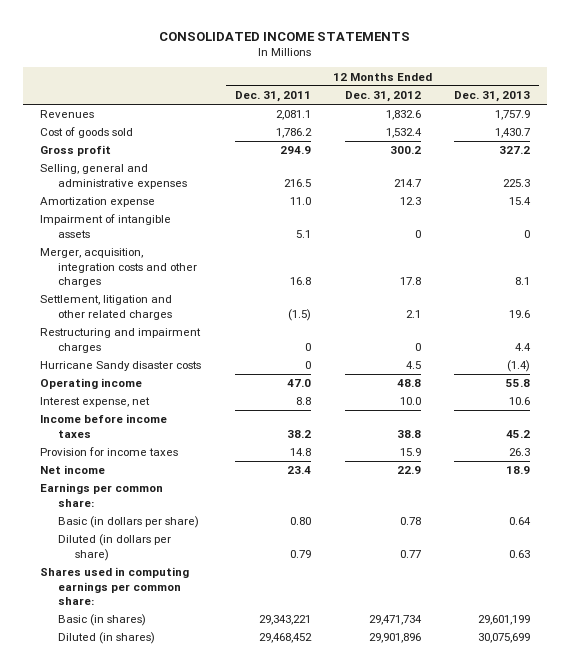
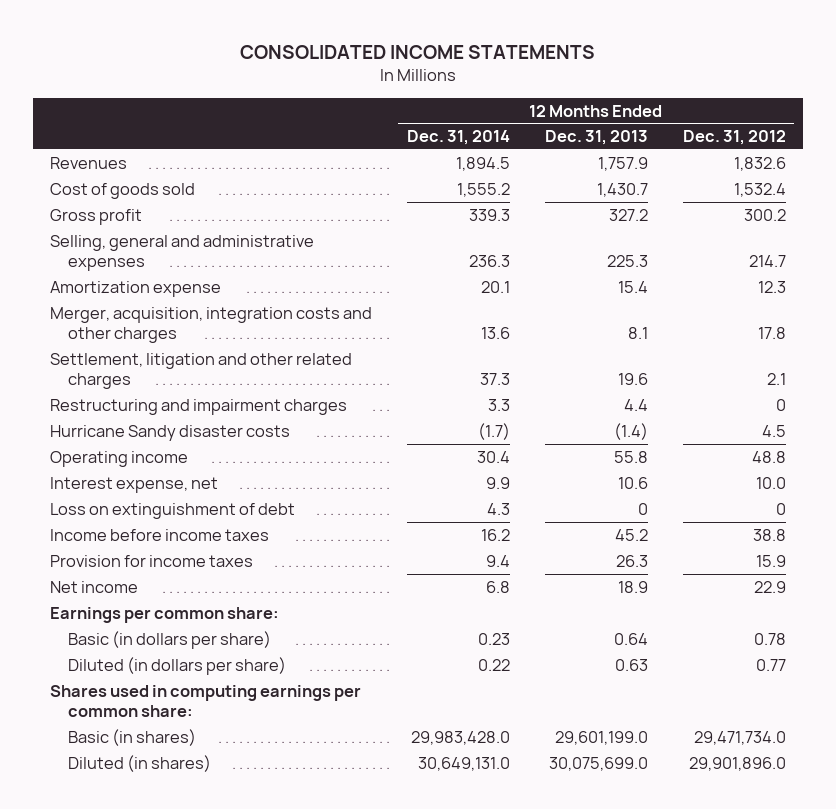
- | 12 Months Ended Dec. 31, 2011 | 12 Months Ended Dec. 31, 2012 | 12 Months Ended Dec. 31, 2013
+ | 12 Months Ended Dec. 31, 2014 | 12 Months Ended Dec. 31, 2013 | 12 Months Ended Dec. 31, 2012
- Impairment of intangible assets | 5.1 | 0 | 0
+ Loss on extinguishment of debt | 4.3 | 0 | 0
- Basic (in shares) | 29,343,221 | 29,471,734 | 29,601,199
- Diluted (in shares) | 29,468,452 | 29,901,896 | 30,075,699
+ Basic (in shares) | 29,983,428.0 | 29,601,199.0 | 29,471,734.0
+ Diluted (in shares) | 30,649,131.0 | 30,075,699.0 | 29,901,896.0

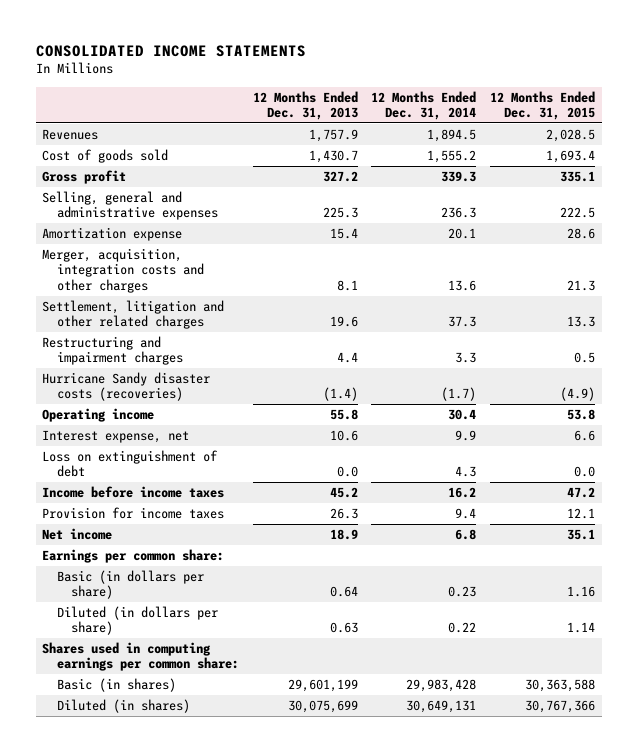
- | 12 Months Ended Dec. 31, 2014 | 12 Months Ended Dec. 31, 2013 | 12 Months Ended Dec. 31, 2012
+ | 12 Months Ended Dec. 31, 2013 | 12 Months Ended Dec. 31, 2014 | 12 Months Ended Dec. 31, 2015
- Hurricane Sandy disaster costs | (1.7) | (1.4) | 4.5
+ Hurricane Sandy disaster costs (recoveries) | (1.4) | (1.7) | (4.9)
- Loss on extinguishment of debt | 4.3 | 0 | 0
+ Loss on extinguishment of debt | 0.0 | 4.3 | 0.0
- Basic (in shares) | 29,983,428.0 | 29,601,199.0 | 29,471,734.0
- Diluted (in shares) | 30,649,131.0 | 30,075,699.0 | 29,901,896.0
+ Basic (in shares) | 29,601,199 | 29,983,428 | 30,363,588
+ Diluted (in shares) | 30,075,699 | 30,649,131 | 30,767,366

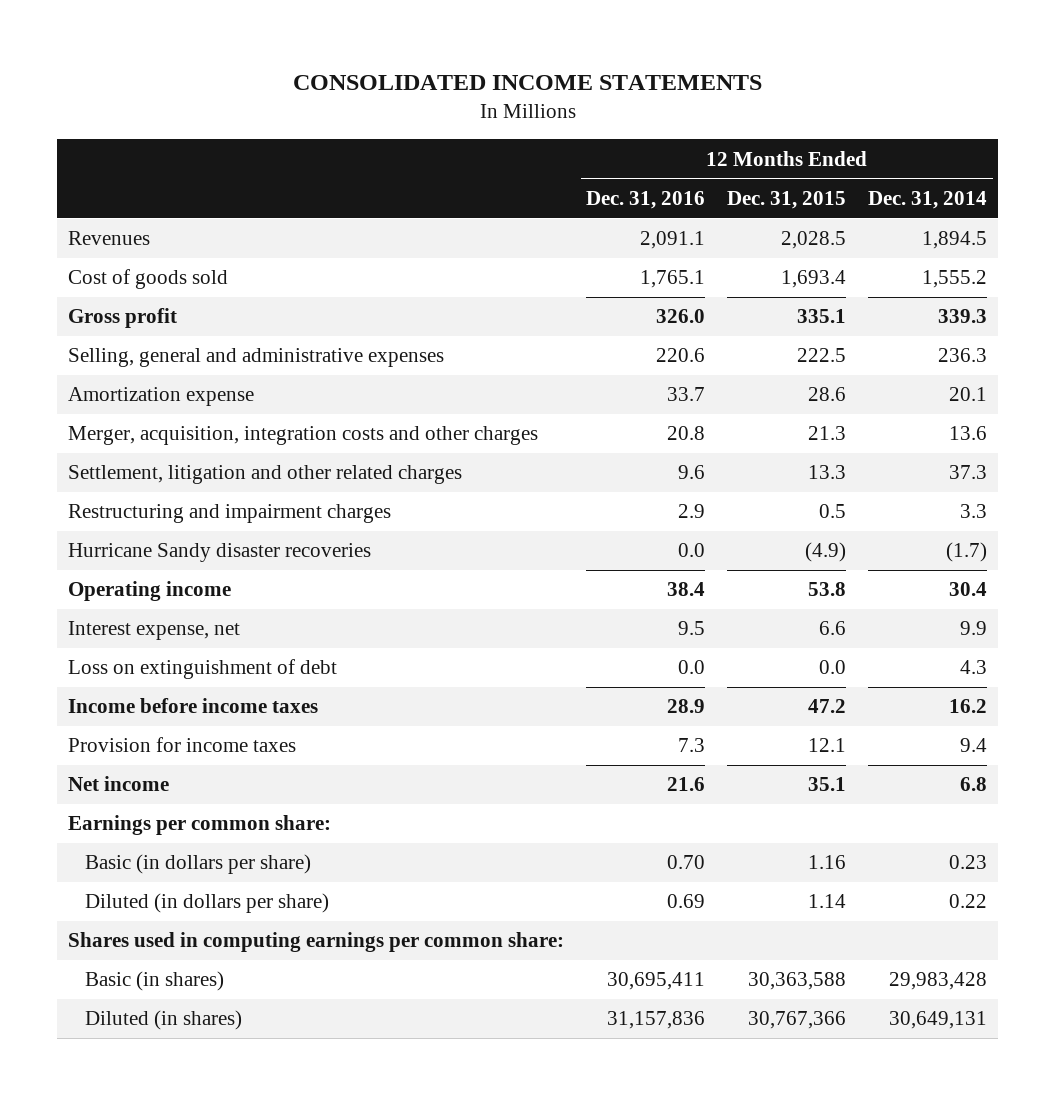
- | 12 Months Ended Dec. 31, 2013 | 12 Months Ended Dec. 31, 2014 | 12 Months Ended Dec. 31, 2015
+ | 12 Months Ended Dec. 31, 2016 | 12 Months Ended Dec. 31, 2015 | 12 Months Ended Dec. 31, 2014
- Hurricane Sandy disaster costs (recoveries) | (1.4) | (1.7) | (4.9)
+ Hurricane Sandy disaster recoveries | 0.0 | (4.9) | (1.7)

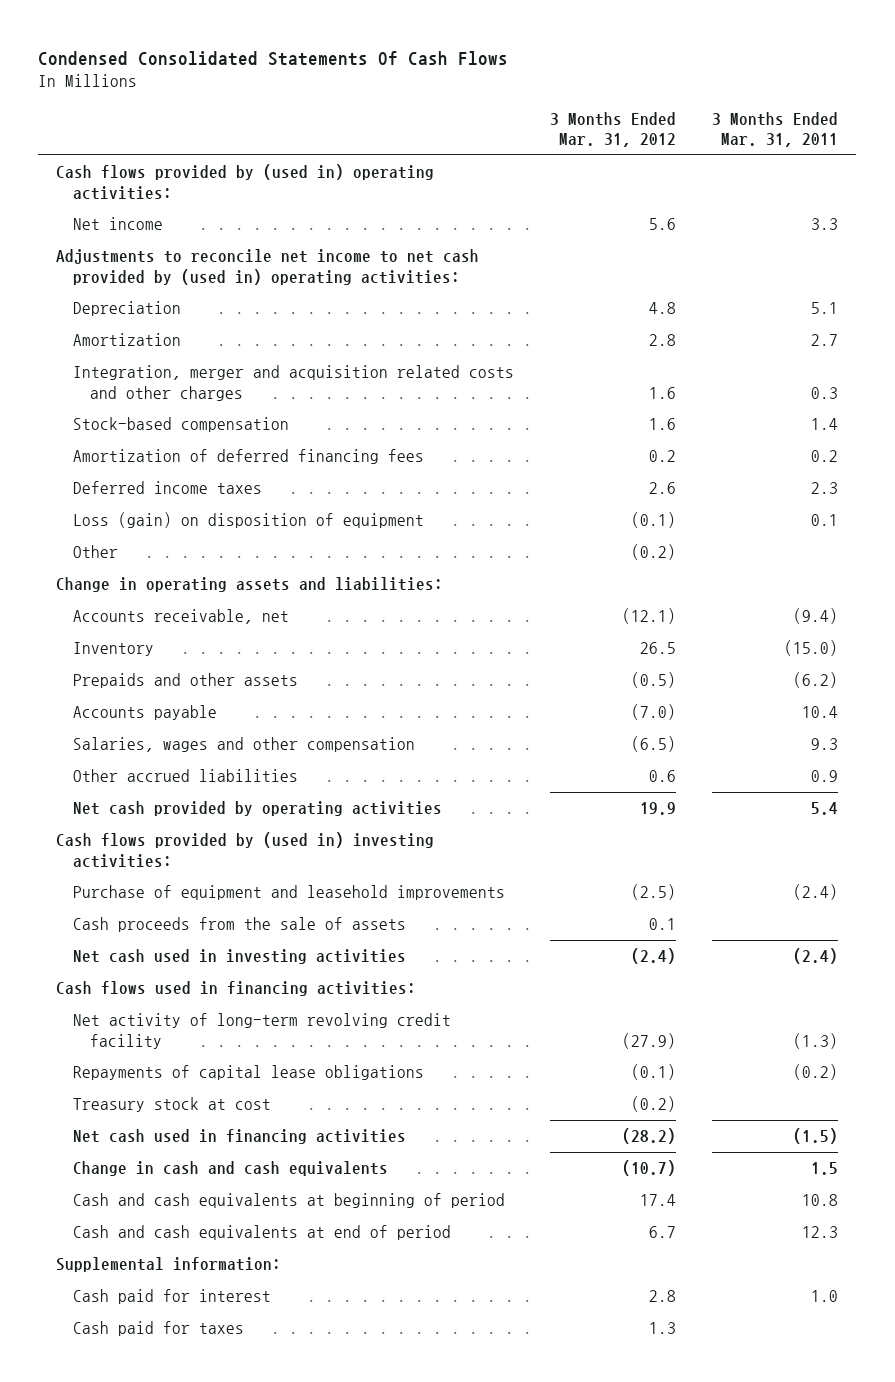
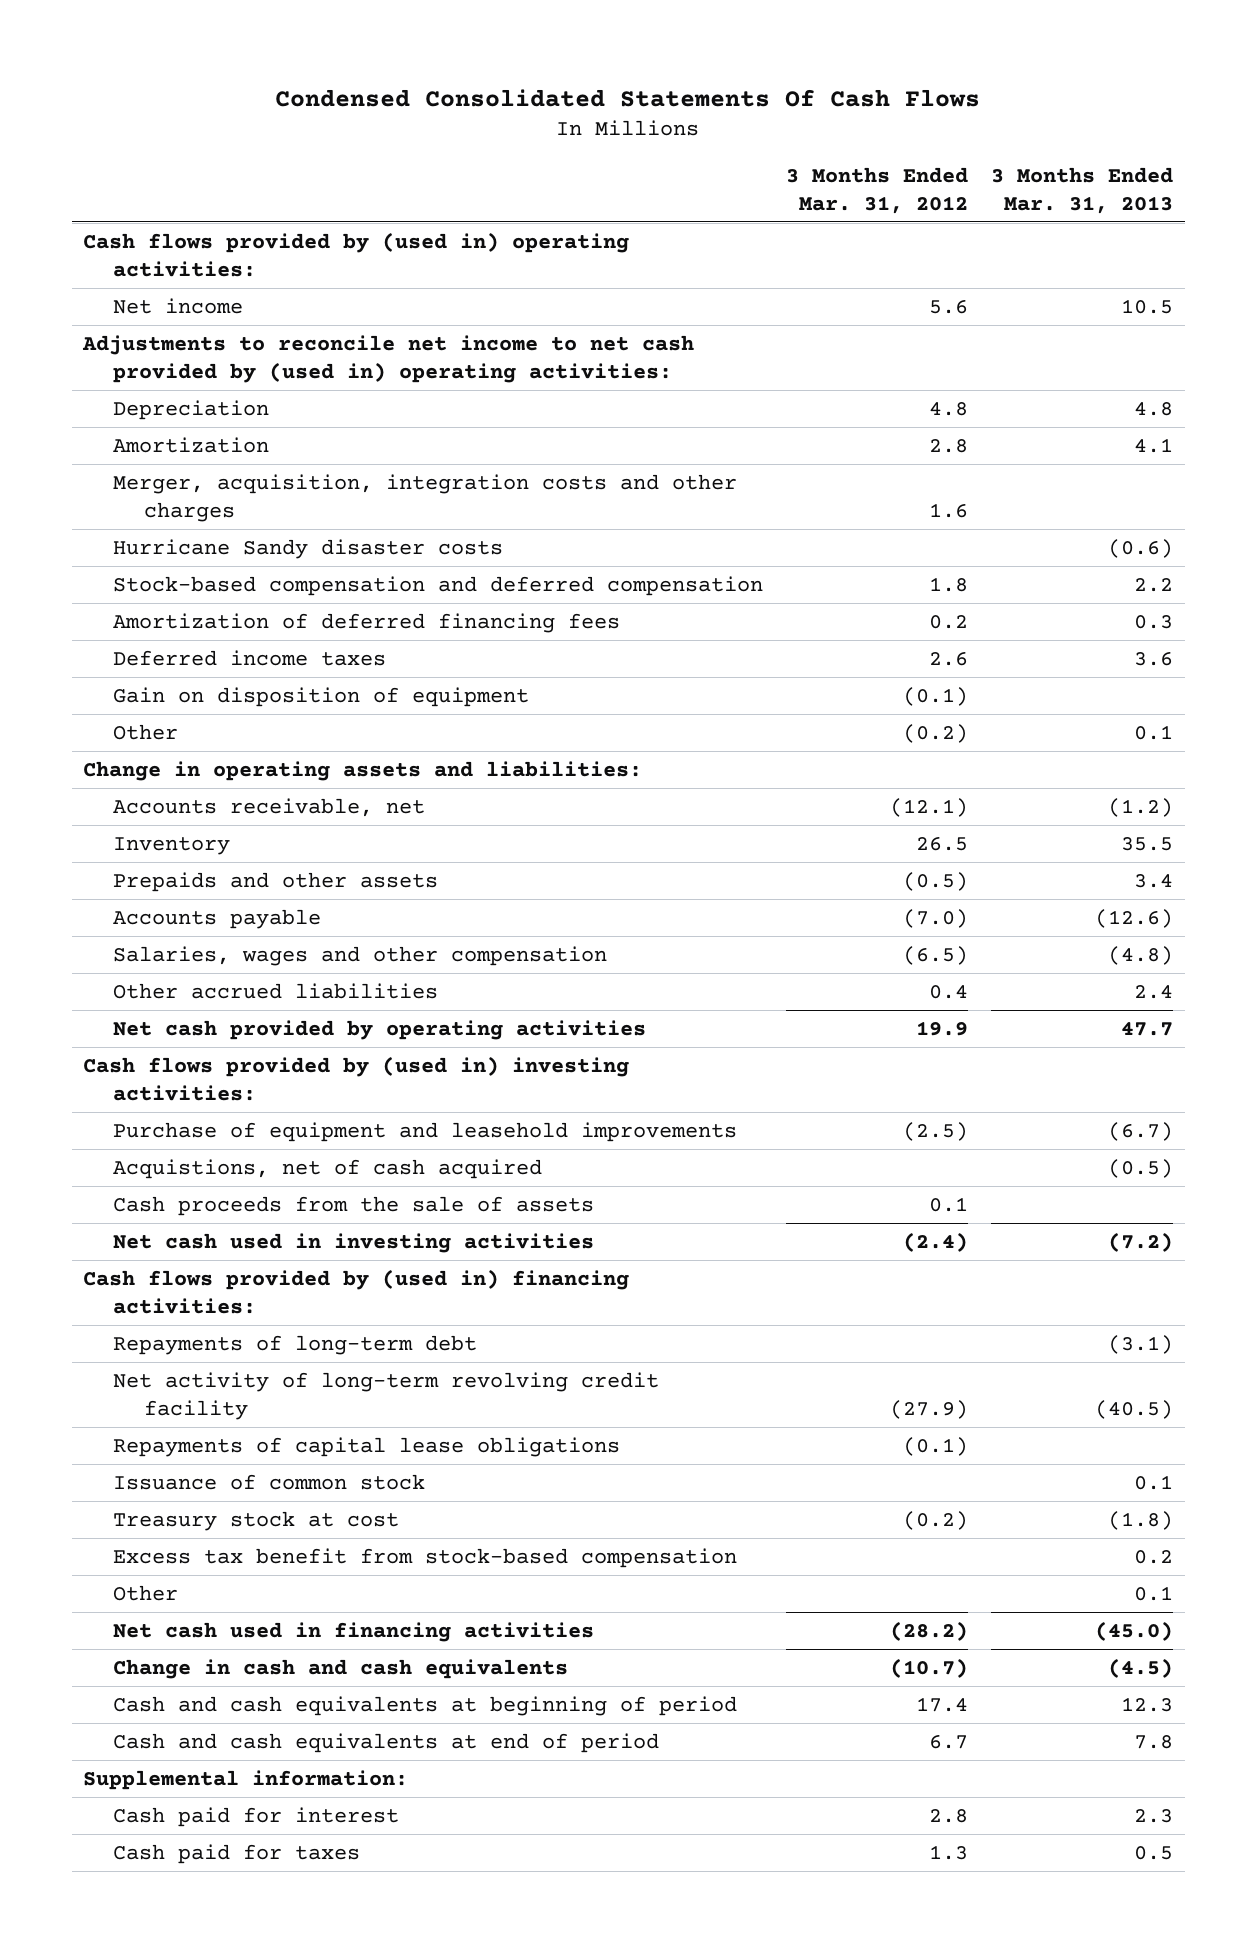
- | 3 Months Ended Mar. 31, 2012 | 3 Months Ended Mar. 31, 2011
+ | 3 Months Ended Mar. 31, 2012 | 3 Months Ended Mar. 31, 2013
- Integration, merger and acquisition related costs and other charges | 1.6 | 0.3
- Stock-based compensation | 1.6 | 1.4
+ Merger, acquisition, integration costs and other charges | 1.6 |
+ Hurricane Sandy disaster costs | | (0.6)
+ Stock-based compensation and deferred compensation | 1.8 | 2.2
- Loss (gain) on disposition of equipment | (0.1) | 0.1
+ Gain on disposition of equipment | (0.1) |
- Other accrued liabilities | 0.6 | 0.9
+ Other accrued liabilities | 0.4 | 2.4
+ Acquistions, net of cash acquired | | (0.5)
- Cash flows used in financing activities:
+ Cash flows provided by (used in) financing activities:
+ Repayments of long-term debt | | (3.1)
+ Issuance of common stock | | 0.1
+ Excess tax benefit from stock-based compensation | | 0.2
+ Other | | 0.1

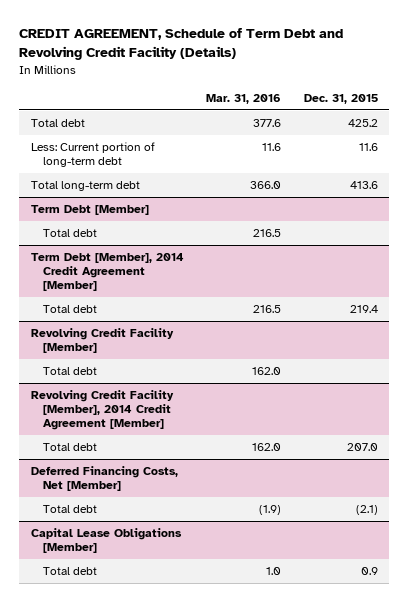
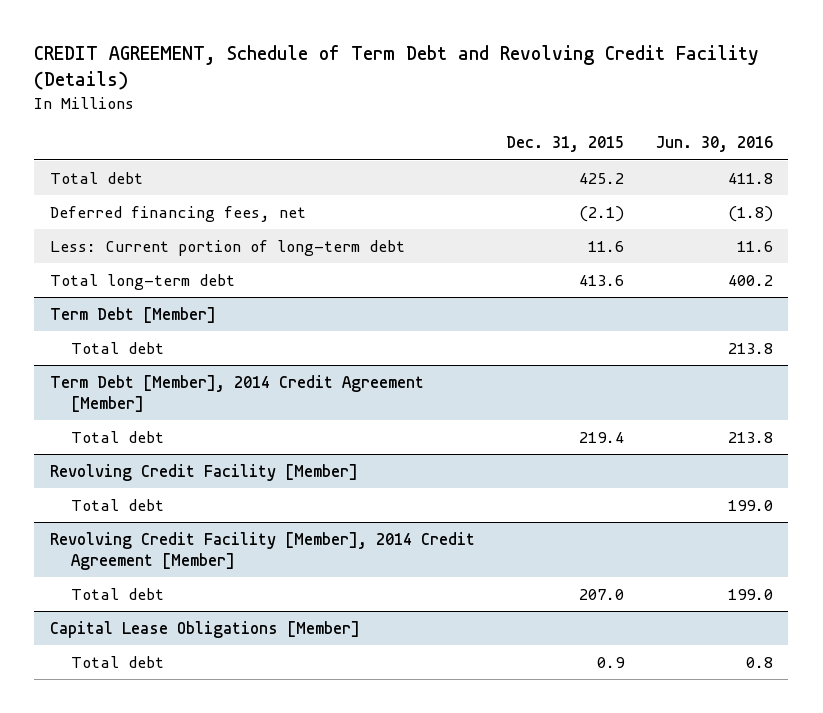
- | Mar. 31, 2016 | Dec. 31, 2015
+ | Dec. 31, 2015 | Jun. 30, 2016
+ Deferred financing fees, net | (2.1) | (1.8)
- Deferred Financing Costs, Net [Member]
- Total debt | (1.9) | (2.1)

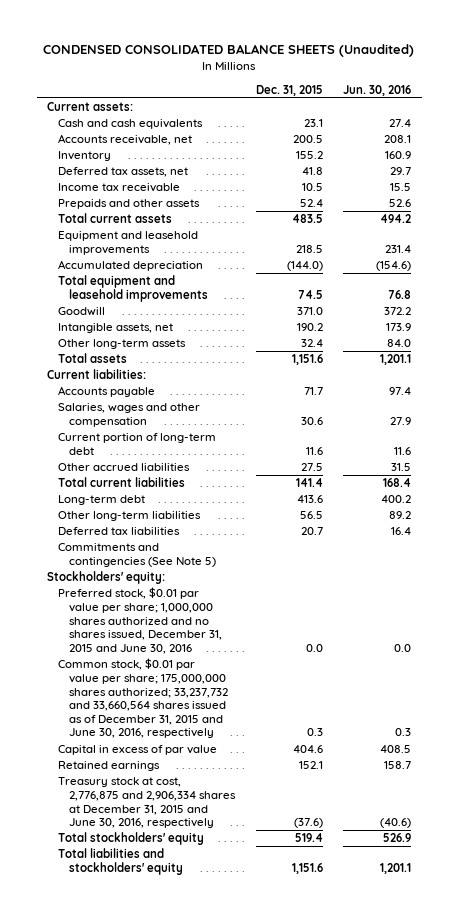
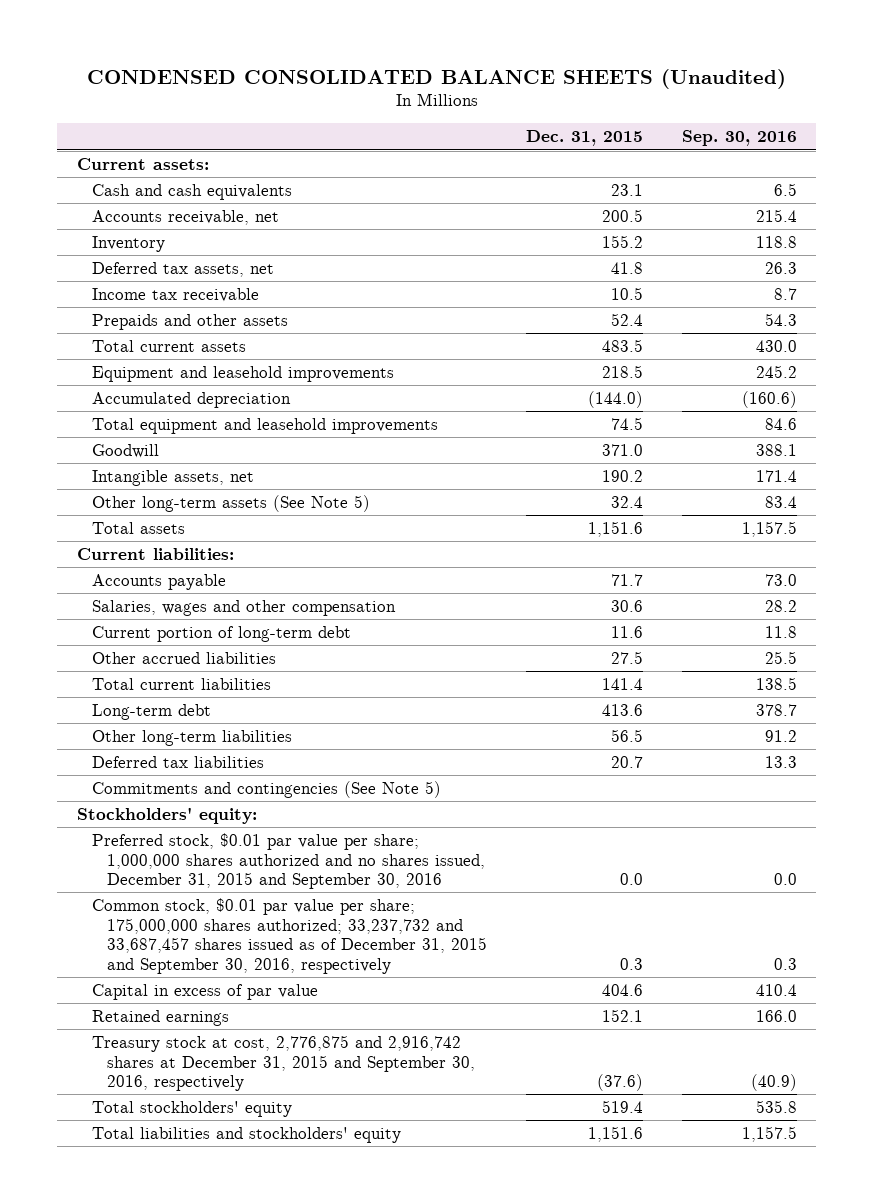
- | Dec. 31, 2015 | Jun. 30, 2016
+ | Dec. 31, 2015 | Sep. 30, 2016
- Other long-term assets | 32.4 | 84.0
+ Other long-term assets (See Note 5) | 32.4 | 83.4
- Preferred stock, $0.01 par value per share; 1,000,000 shares authorized and no shares issued, December 31, 2015 and June 30, 2016 | 0.0 | 0.0
- Common stock, $0.01 par value per share; 175,000,000 shares authorized; 33,237,732 and 33,660,564 shares issued as of December 31, 2015 and June 30, 2016, respectively | 0.3 | 0.3
+ Preferred stock, $0.01 par value per share; 1,000,000 shares authorized and no shares issued, December 31, 2015 and September 30, 2016 | 0.0 | 0.0
+ Common stock, $0.01 par value per share; 175,000,000 shares authorized; 33,237,732 and 33,687,457 shares issued as of December 31, 2015 and September 30, 2016, respectively | 0.3 | 0.3
- Treasury stock at cost, 2,776,875 and 2,906,334 shares at December 31, 2015 and June 30, 2016, respectively | (37.6) | (40.6)
+ Treasury stock at cost, 2,776,875 and 2,916,742 shares at December 31, 2015 and September 30, 2016, respectively | (37.6) | (40.9)

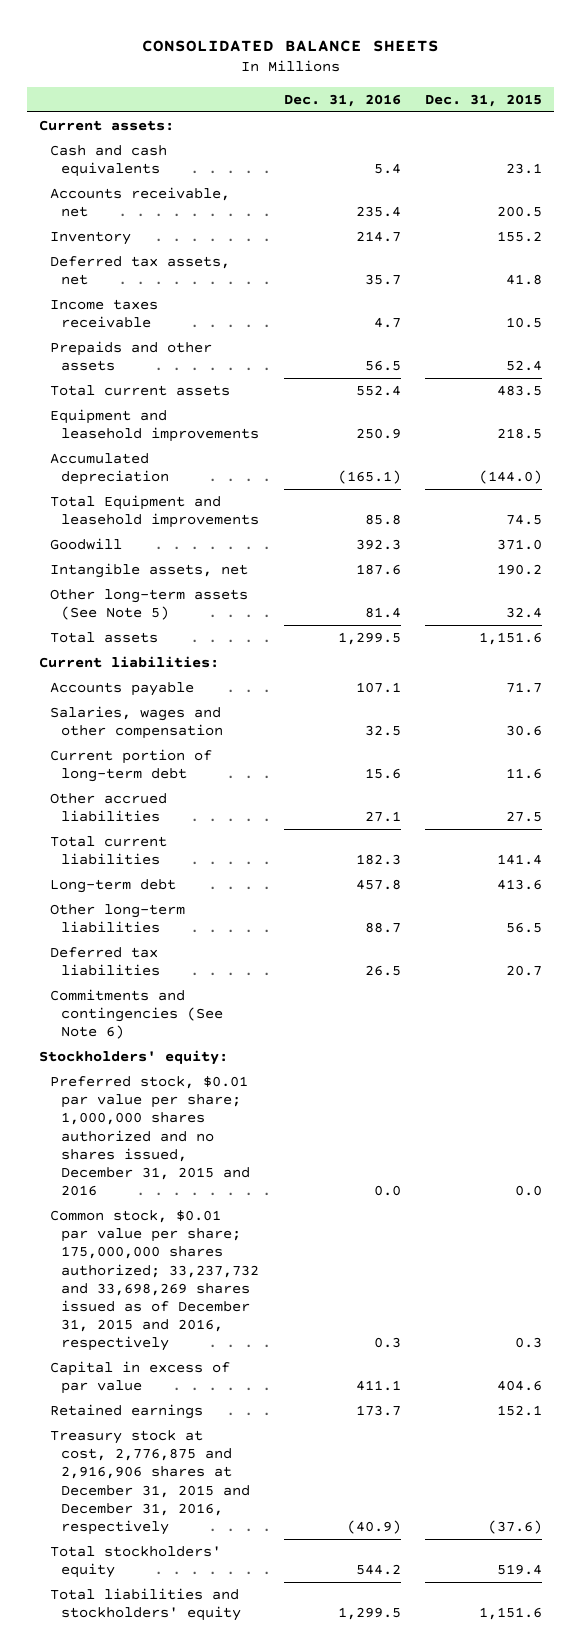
- CONDENSED CONSOLIDATED BALANCE SHEETS (Unaudited)
+ CONSOLIDATED BALANCE SHEETS
- | Dec. 31, 2015 | Sep. 30, 2016
+ | Dec. 31, 2016 | Dec. 31, 2015
- Income tax receivable | 10.5 | 8.7
+ Income taxes receivable | 4.7 | 10.5
- Total equipment and leasehold improvements | 74.5 | 84.6
+ Total Equipment and leasehold improvements | 85.8 | 74.5
- Commitments and contingencies (See Note 5)
+ Commitments and contingencies (See Note 6)
- Preferred stock, $0.01 par value per share; 1,000,000 shares authorized and no shares issued, December 31, 2015 and September 30, 2016 | 0.0 | 0.0
- Common stock, $0.01 par value per share; 175,000,000 shares authorized; 33,237,732 and 33,687,457 shares issued as of December 31, 2015 and September 30, 2016, respectively | 0.3 | 0.3
+ Preferred stock, $0.01 par value per share; 1,000,000 shares authorized and no shares issued, December 31, 2015 and 2016 | 0.0 | 0.0
+ Common stock, $0.01 par value per share; 175,000,000 shares authorized; 33,237,732 and 33,698,269 shares issued as of December 31, 2015 and 2016, respectively | 0.3 | 0.3
- Treasury stock at cost, 2,776,875 and 2,916,742 shares at December 31, 2015 and September 30, 2016, respectively | (37.6) | (40.9)
+ Treasury stock at cost, 2,776,875 and 2,916,906 shares at December 31, 2015 and December 31, 2016, respectively | (40.9) | (37.6)

